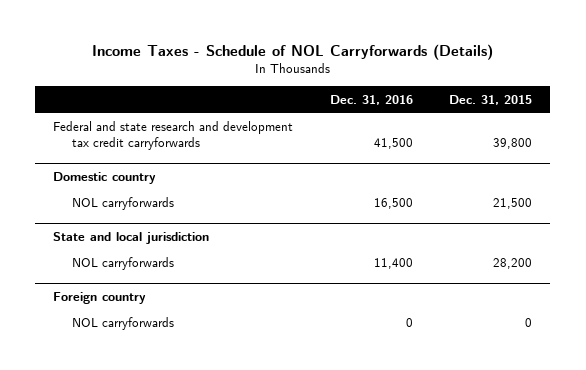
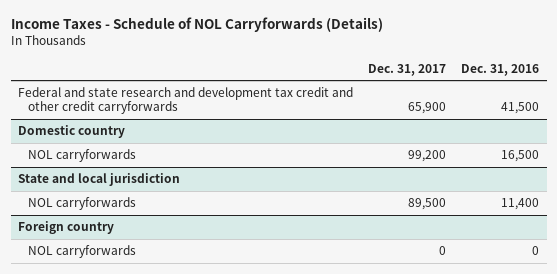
- | Dec. 31, 2016 | Dec. 31, 2015
+ | Dec. 31, 2017 | Dec. 31, 2016
- Federal and state research and development tax credit carryforwards | 41,500 | 39,800
+ Federal and state research and development tax credit and other credit carryforwards | 65,900 | 41,500

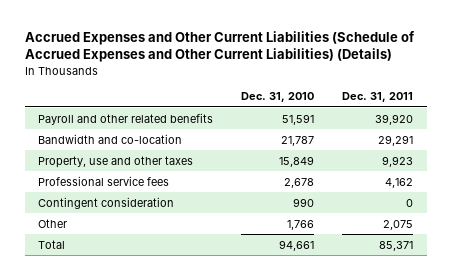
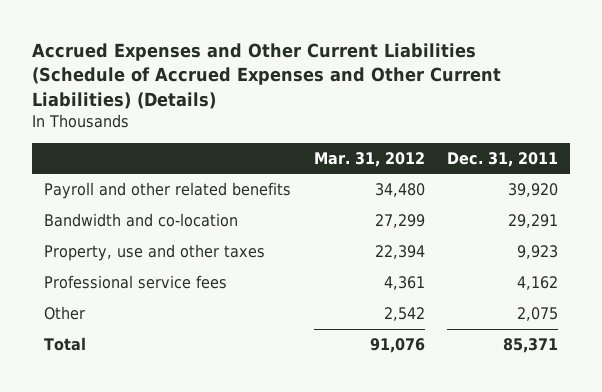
- | Dec. 31, 2010 | Dec. 31, 2011
+ | Mar. 31, 2012 | Dec. 31, 2011
- Contingent consideration | 990 | 0

